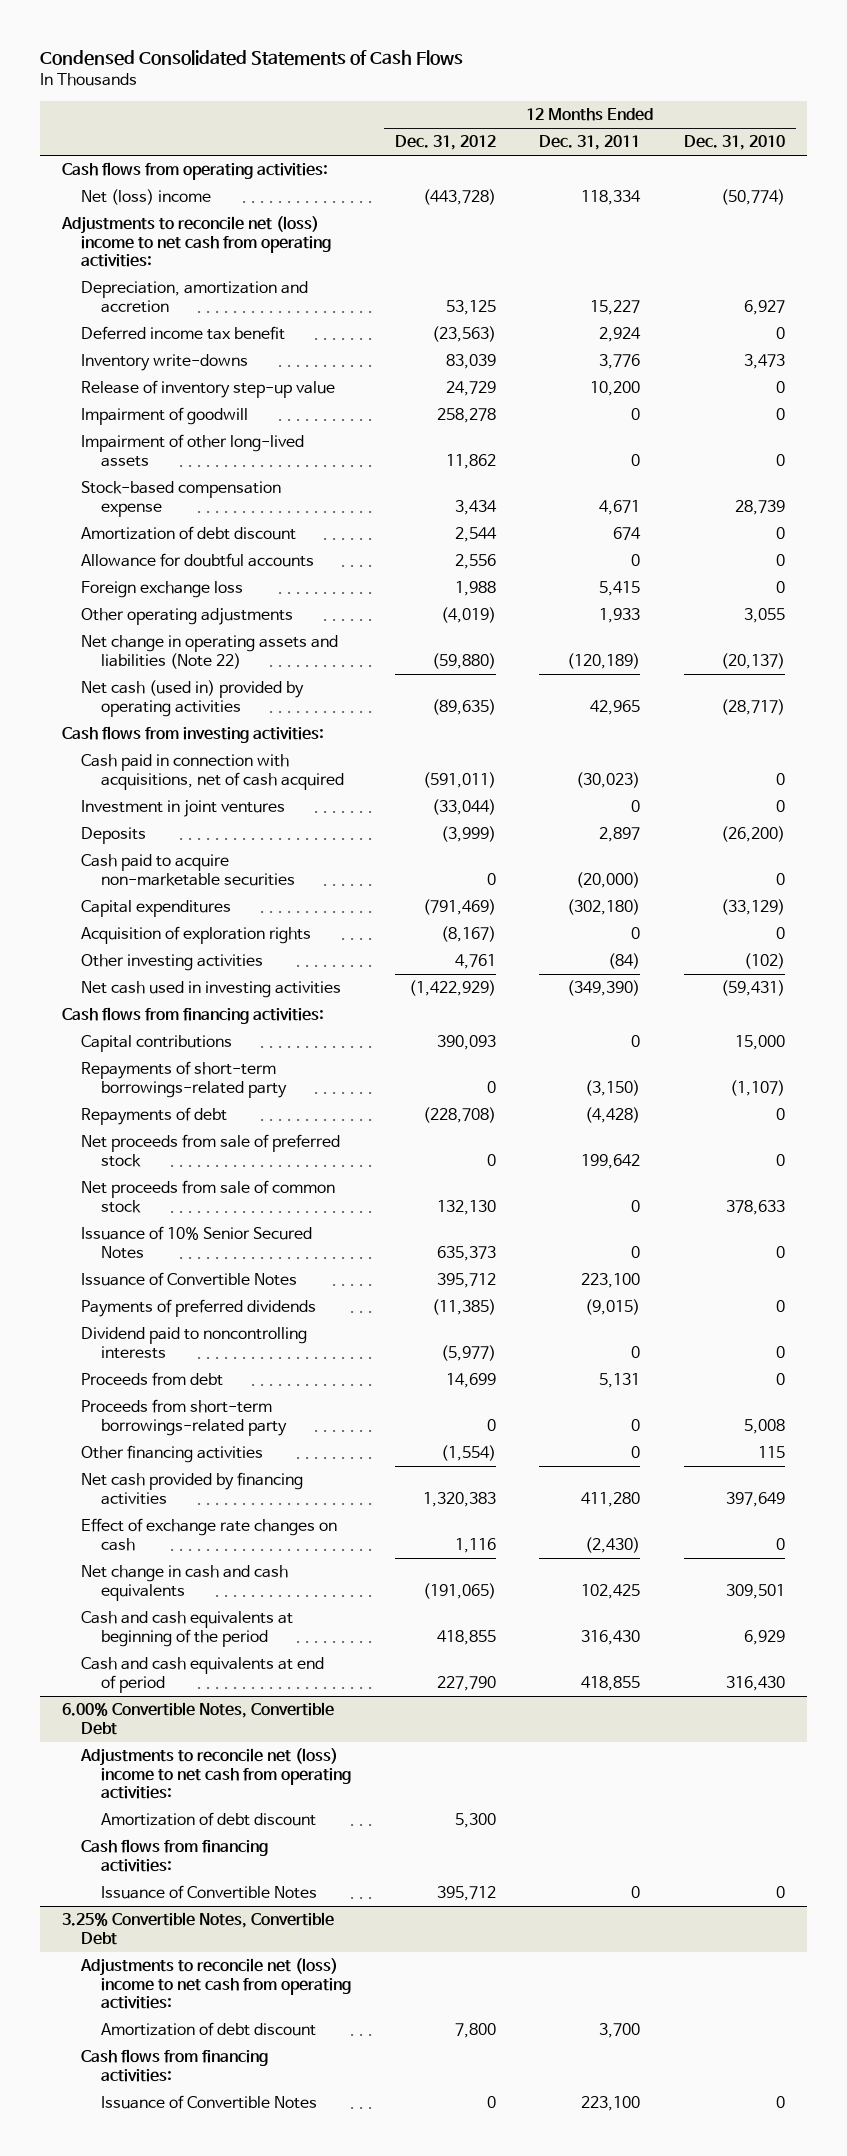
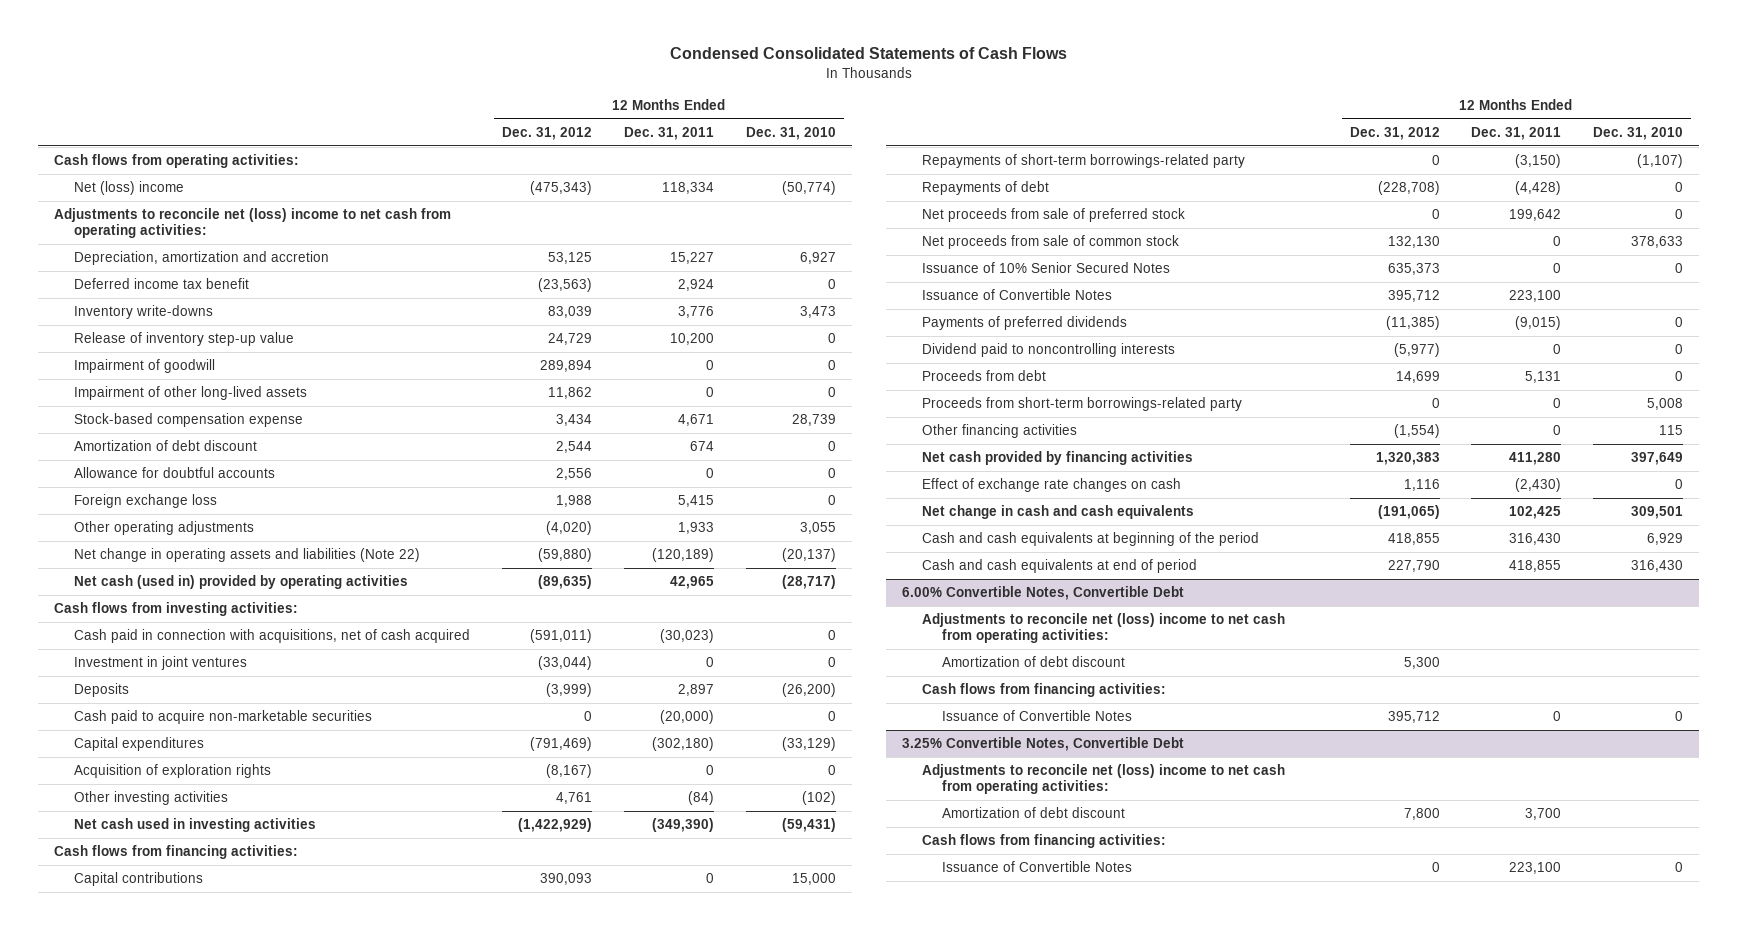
- Net (loss) income | (443,728) | 118,334 | (50,774)
+ Net (loss) income | (475,343) | 118,334 | (50,774)
- Impairment of goodwill | 258,278 | 0 | 0
+ Impairment of goodwill | 289,894 | 0 | 0
- Other operating adjustments | (4,019) | 1,933 | 3,055
+ Other operating adjustments | (4,020) | 1,933 | 3,055

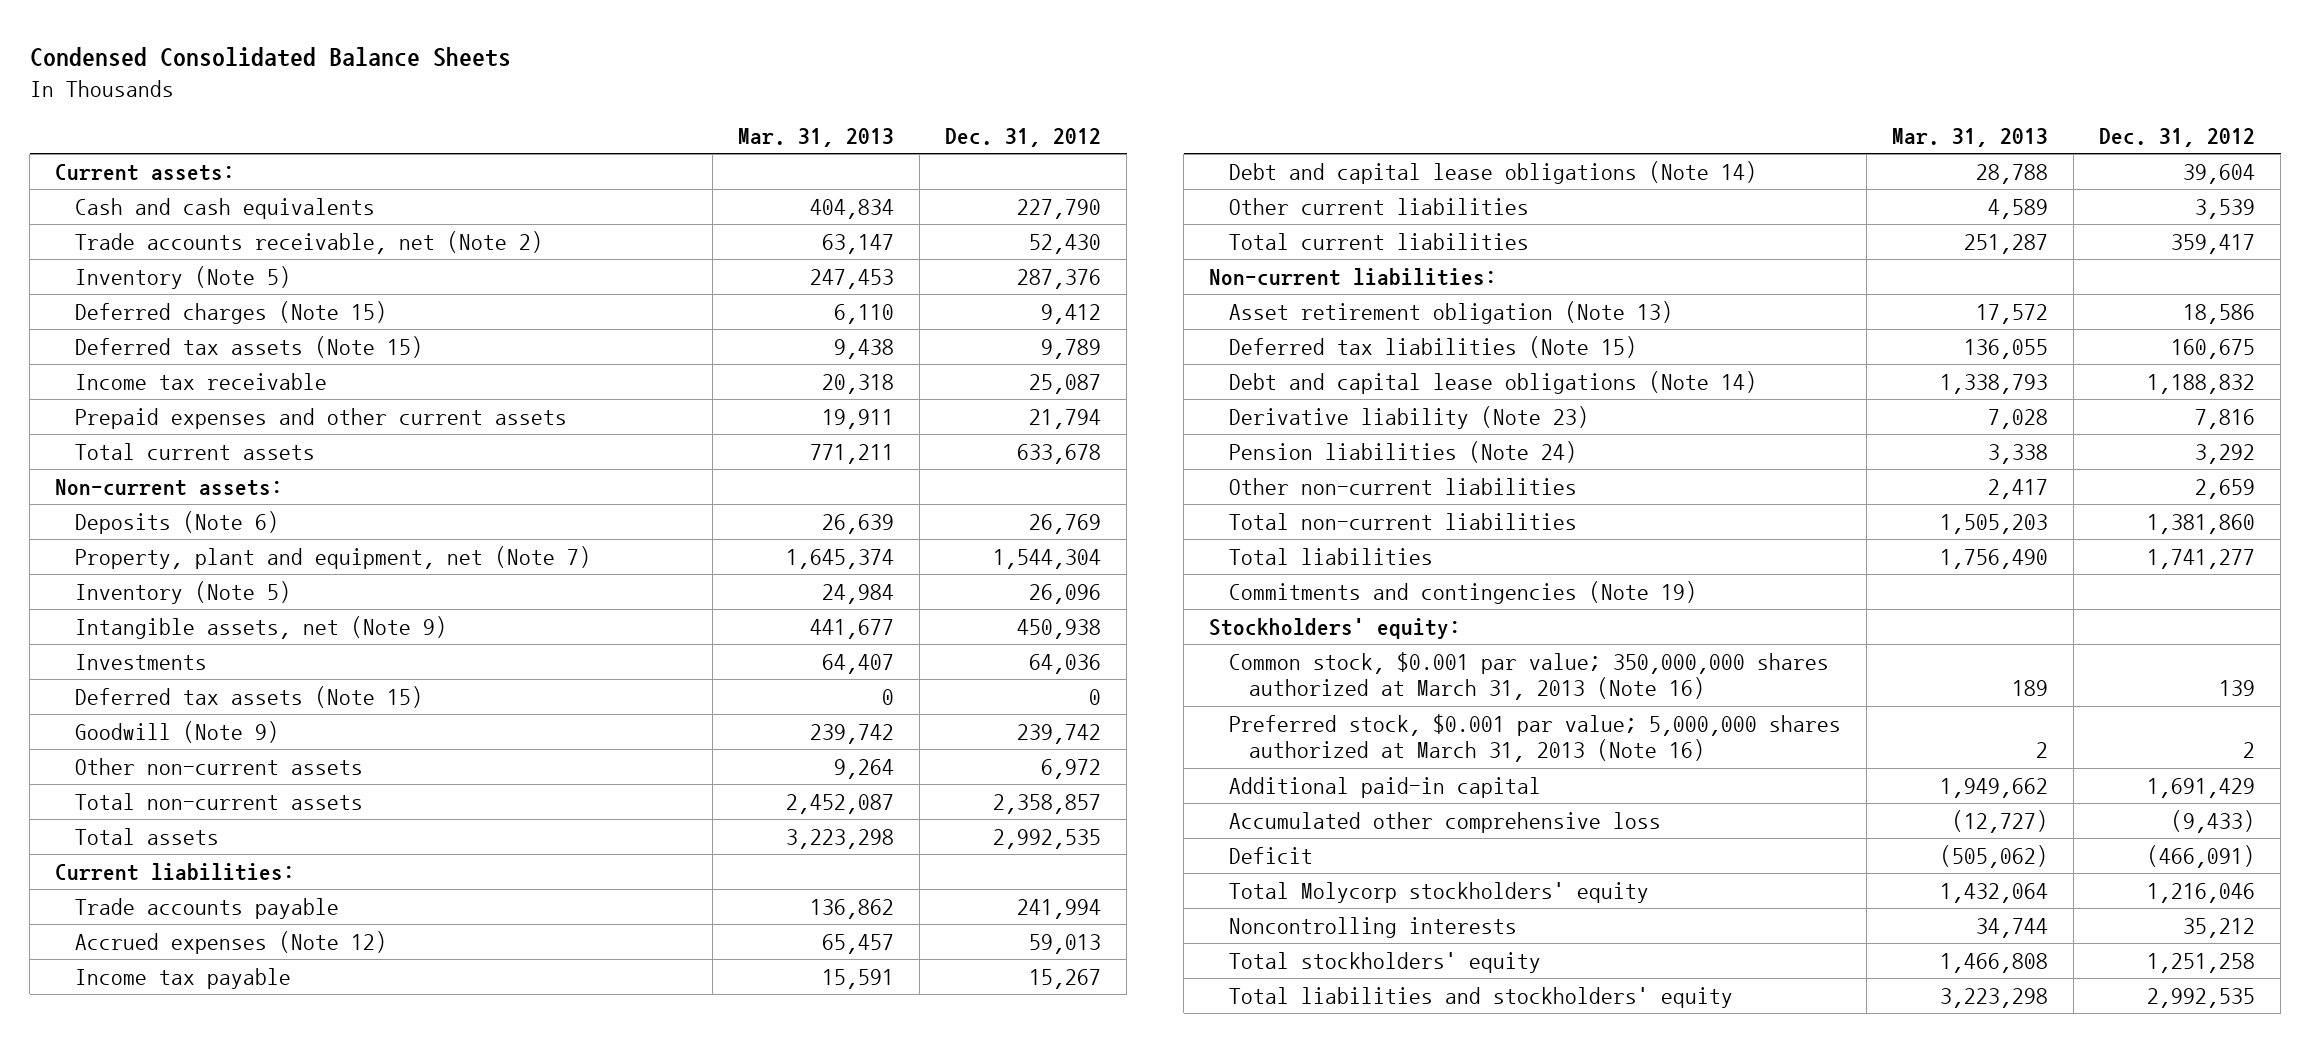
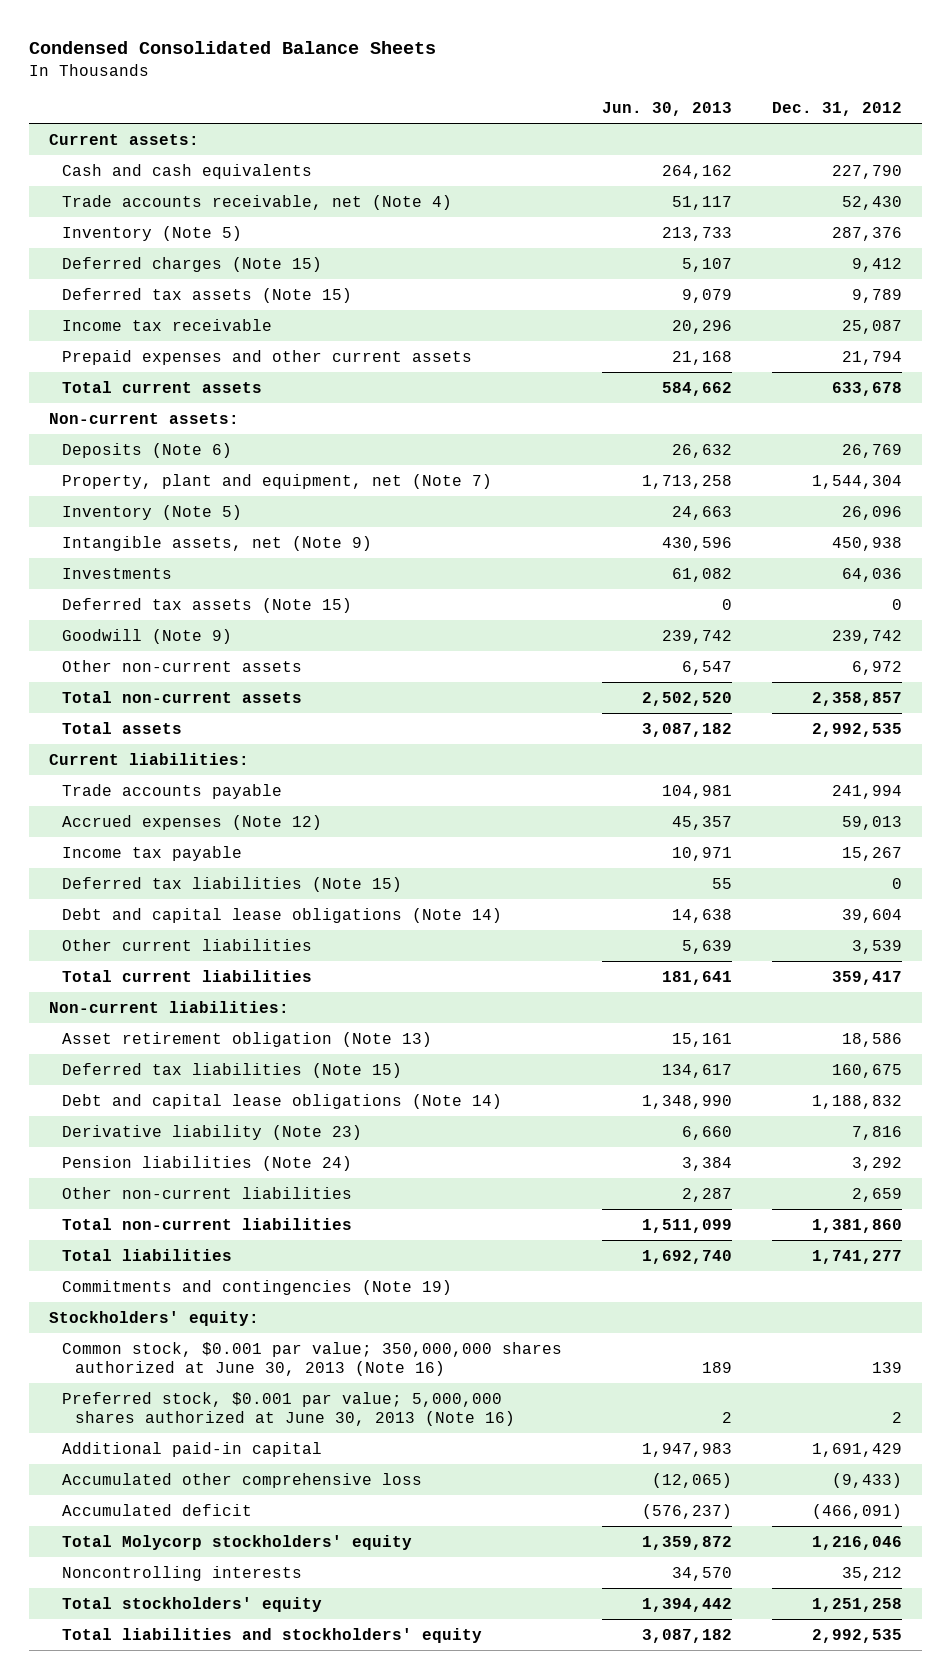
- | Mar. 31, 2013 | Dec. 31, 2012
+ | Jun. 30, 2013 | Dec. 31, 2012
- Trade accounts receivable, net (Note 2) | 63,147 | 52,430
+ Trade accounts receivable, net (Note 4) | 51,117 | 52,430
+ Deferred tax liabilities (Note 15) | 55 | 0
- Common stock, $0.001 par value; 350,000,000 shares authorized at March 31, 2013 (Note 16) | 189 | 139
- Preferred stock, $0.001 par value; 5,000,000 shares authorized at March 31, 2013 (Note 16) | 2 | 2
+ Common stock, $0.001 par value; 350,000,000 shares authorized at June 30, 2013 (Note 16) | 189 | 139
+ Preferred stock, $0.001 par value; 5,000,000 shares authorized at June 30, 2013 (Note 16) | 2 | 2
- Deficit | (505,062) | (466,091)
+ Accumulated deficit | (576,237) | (466,091)

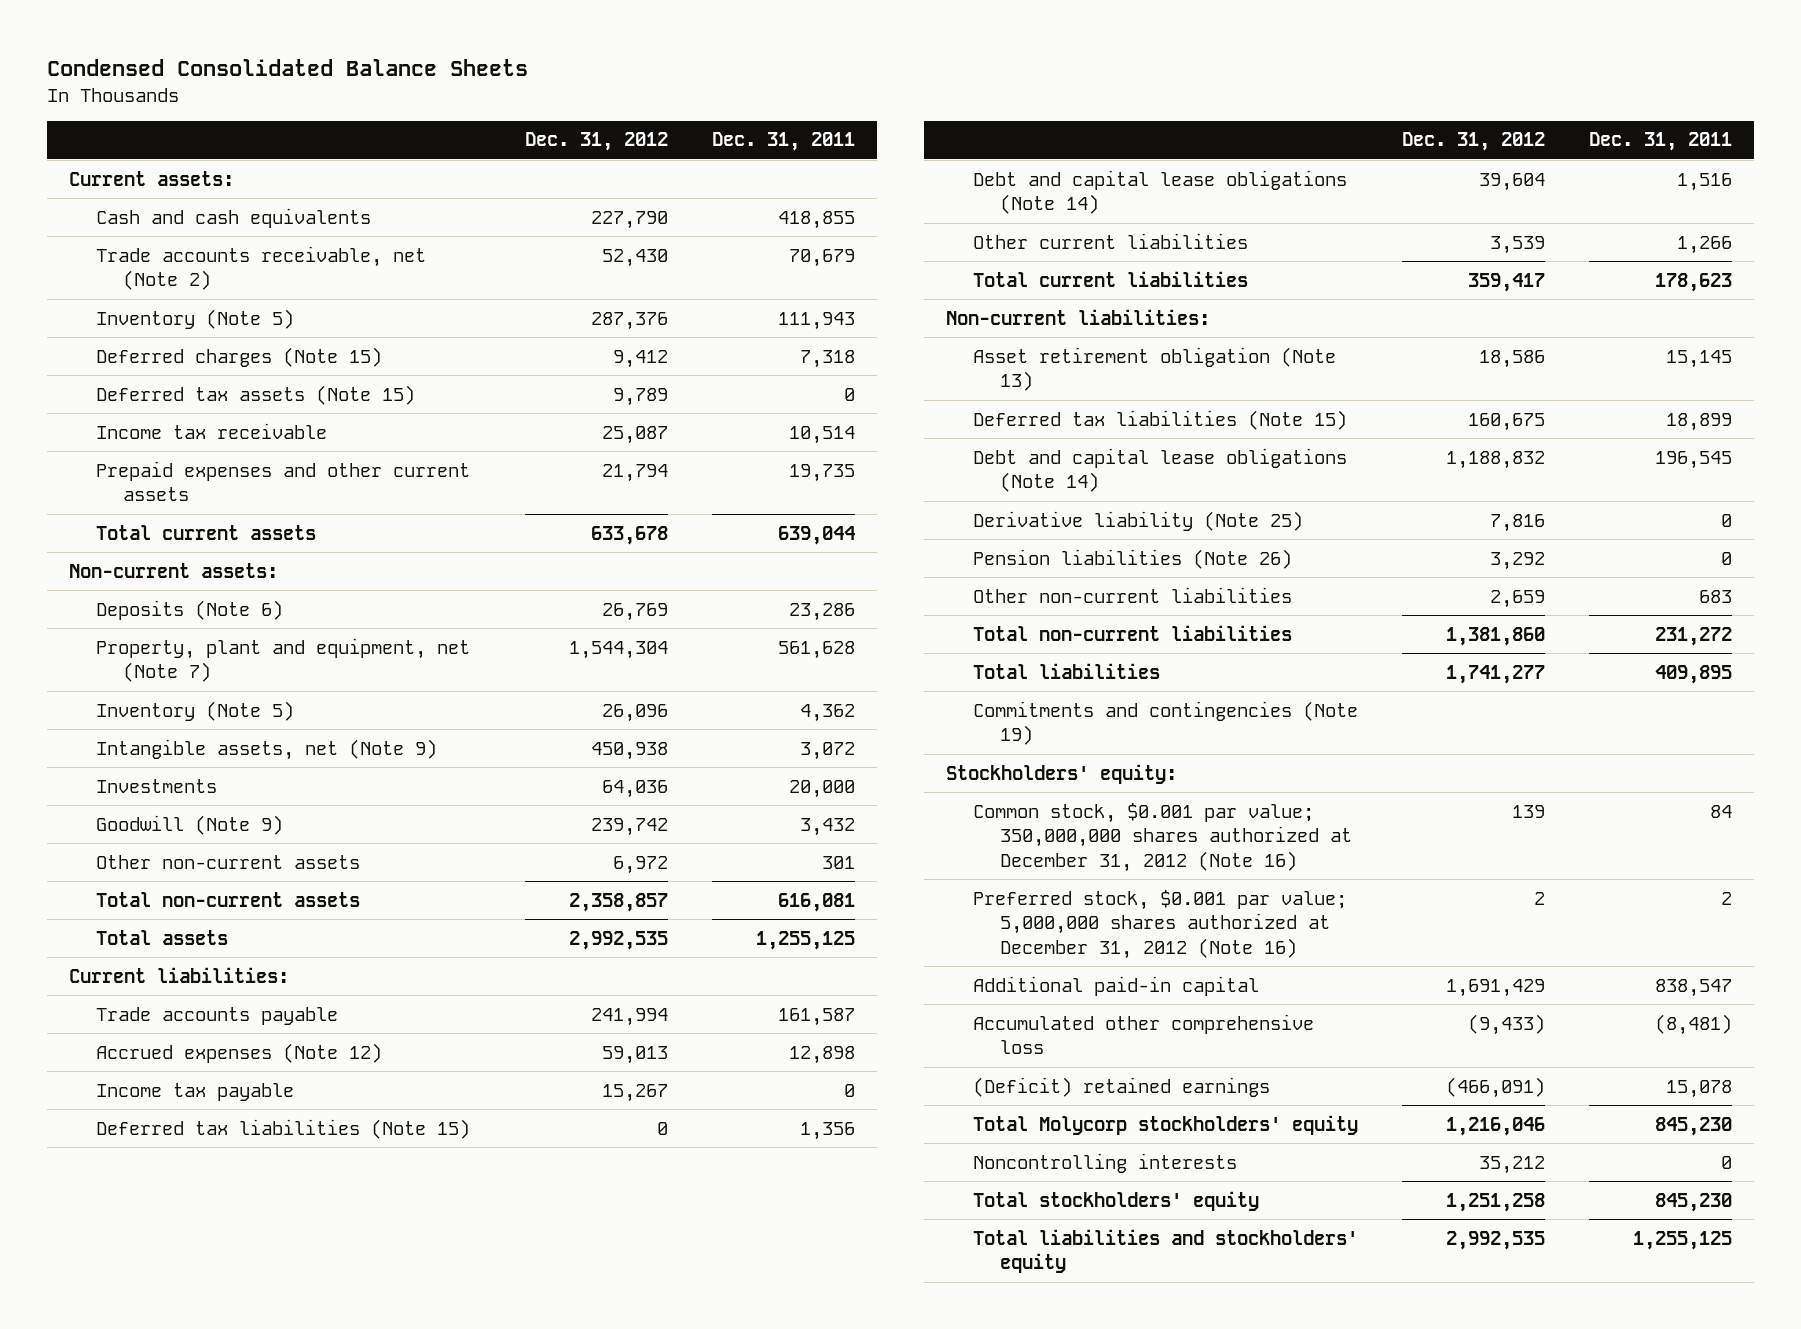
- | Jun. 30, 2013 | Dec. 31, 2012
+ | Dec. 31, 2012 | Dec. 31, 2011
- Trade accounts receivable, net (Note 4) | 51,117 | 52,430
+ Trade accounts receivable, net (Note 2) | 52,430 | 70,679
- Deferred tax assets (Note 15) | 0 | 0
- Derivative liability (Note 23) | 6,660 | 7,816
- Pension liabilities (Note 24) | 3,384 | 3,292
+ Derivative liability (Note 25) | 7,816 | 0
+ Pension liabilities (Note 26) | 3,292 | 0
- Common stock, $0.001 par value; 350,000,000 shares authorized at June 30, 2013 (Note 16) | 189 | 139
- Preferred stock, $0.001 par value; 5,000,000 shares authorized at June 30, 2013 (Note 16) | 2 | 2
+ Common stock, $0.001 par value; 350,000,000 shares authorized at December 31, 2012 (Note 16) | 139 | 84
+ Preferred stock, $0.001 par value; 5,000,000 shares authorized at December 31, 2012 (Note 16) | 2 | 2
- Accumulated deficit | (576,237) | (466,091)
+ (Deficit) retained earnings | (466,091) | 15,078

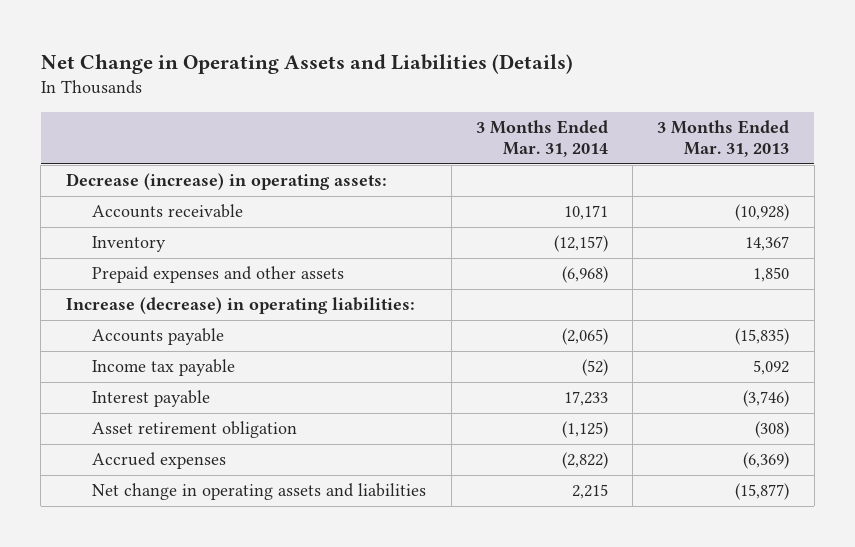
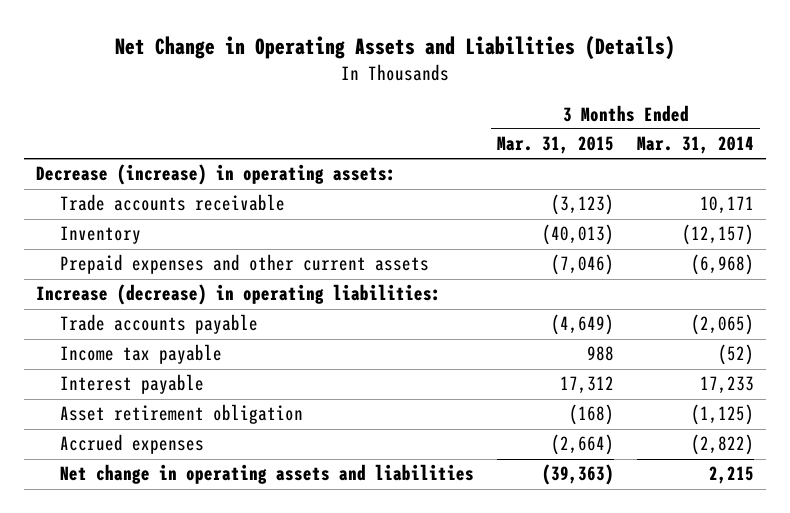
- | 3 Months Ended Mar. 31, 2014 | 3 Months Ended Mar. 31, 2013
+ | 3 Months Ended Mar. 31, 2015 | 3 Months Ended Mar. 31, 2014
- Accounts receivable | 10,171 | (10,928)
+ Trade accounts receivable | (3,123) | 10,171
- Prepaid expenses and other assets | (6,968) | 1,850
+ Prepaid expenses and other current assets | (7,046) | (6,968)
- Accounts payable | (2,065) | (15,835)
+ Trade accounts payable | (4,649) | (2,065)

